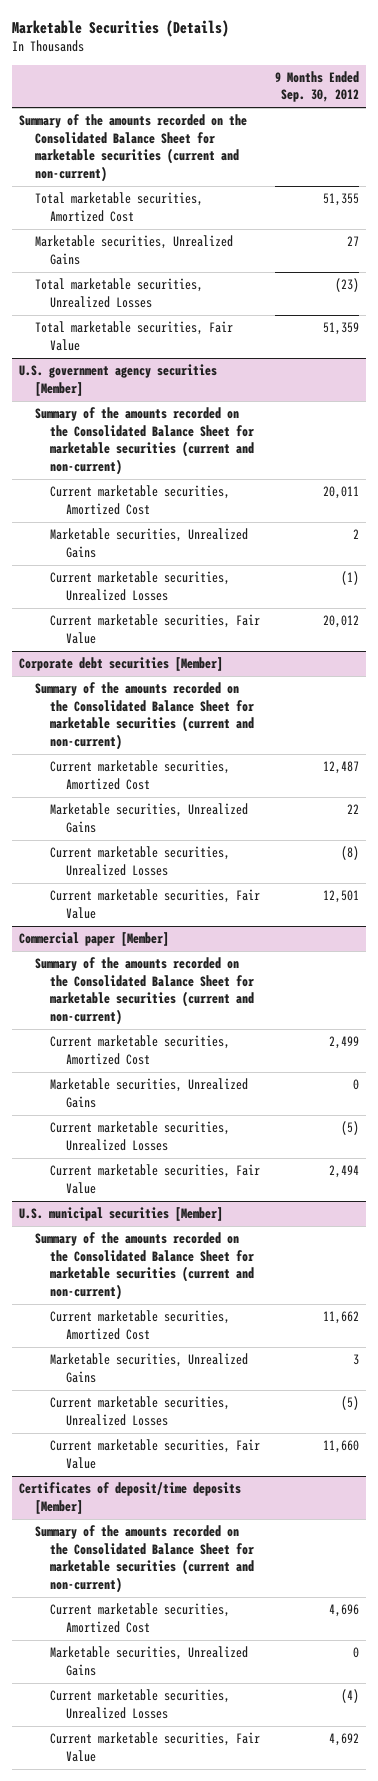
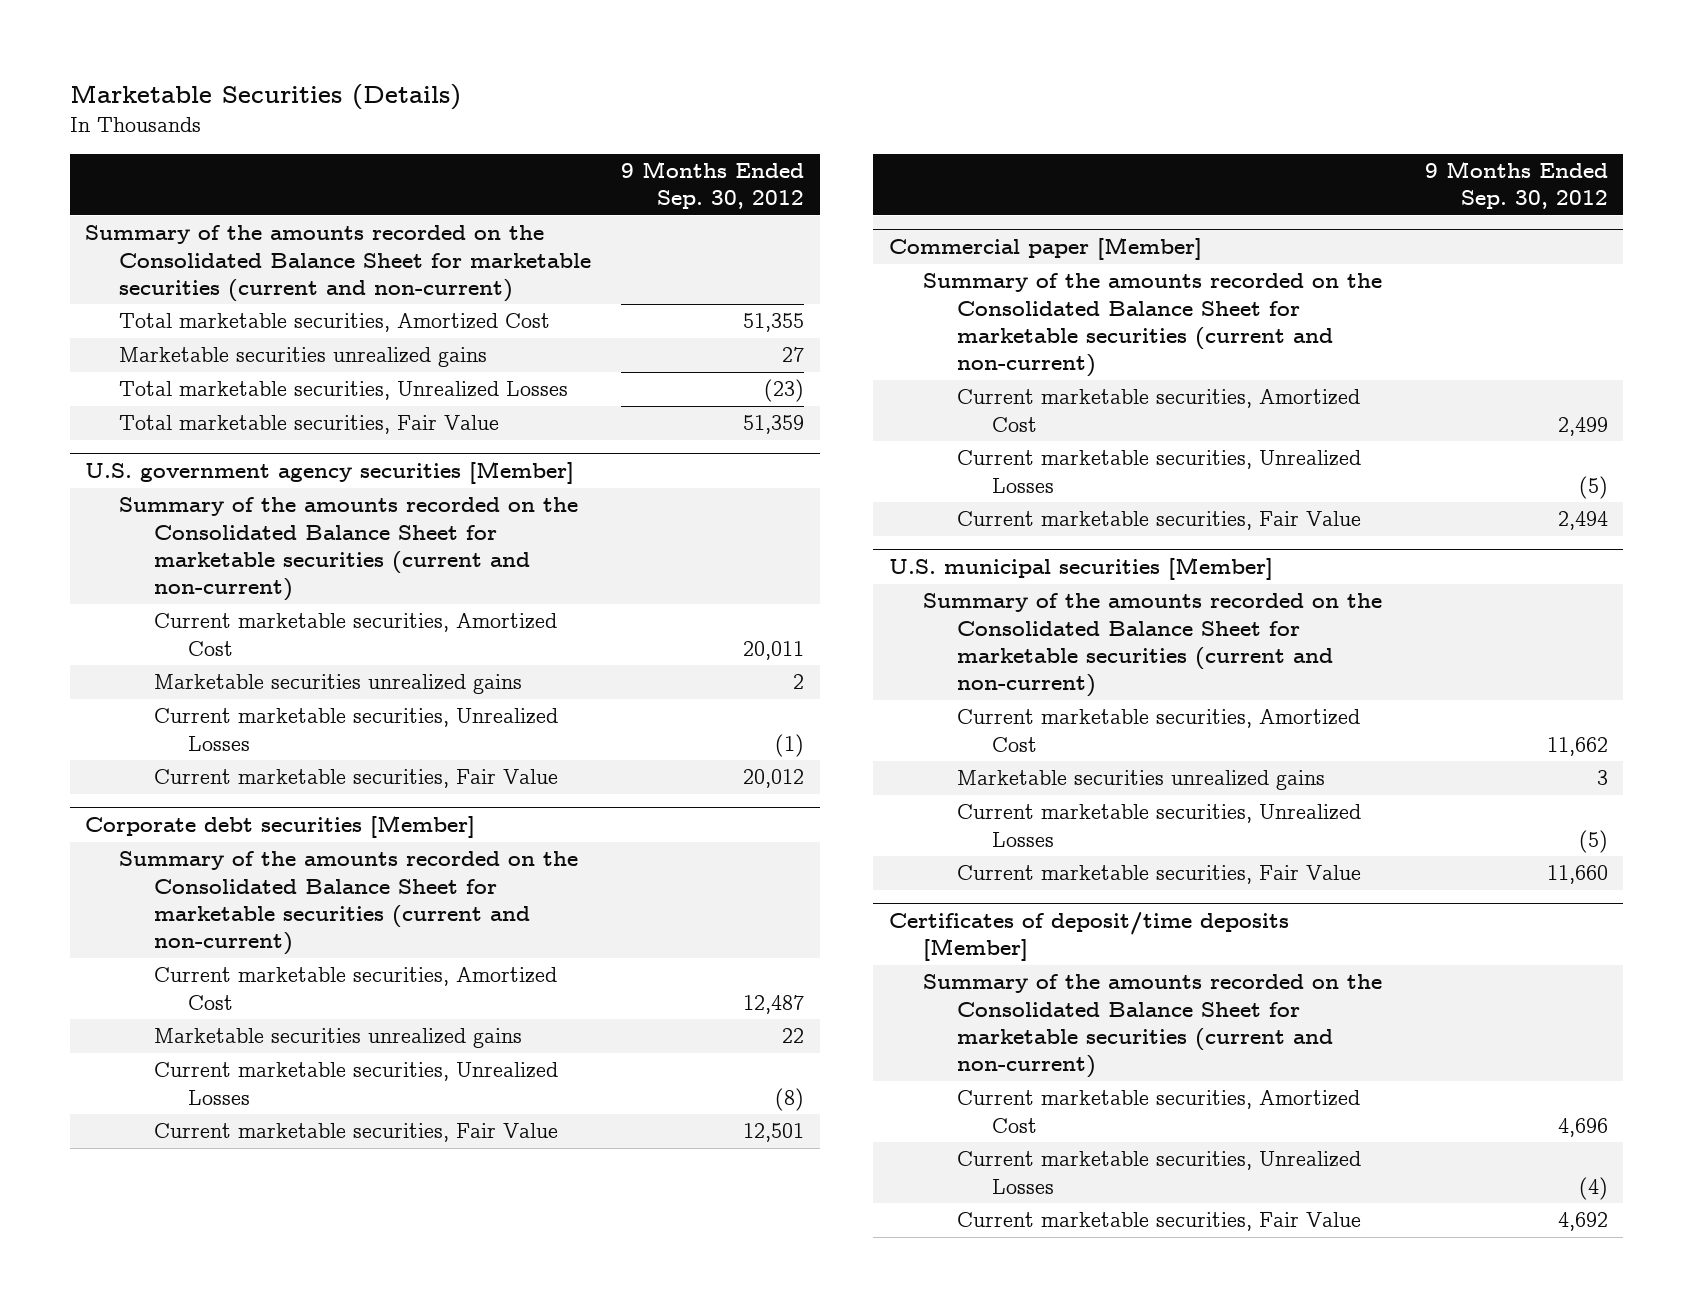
- Marketable securities, Unrealized Gains | 27
+ Marketable securities unrealized gains | 27
@ U.S. government agency securities [Member]
- Marketable securities, Unrealized Gains | 2
+ Marketable securities unrealized gains | 2
@ Corporate debt securities [Member]
- Marketable securities, Unrealized Gains | 22
+ Marketable securities unrealized gains | 22
@ Commercial paper [Member]
- Marketable securities, Unrealized Gains | 0
@ U.S. municipal securities [Member]
- Marketable securities, Unrealized Gains | 3
+ Marketable securities unrealized gains | 3
@ Certificates of deposit/time deposits [Member]
- Marketable securities, Unrealized Gains | 0

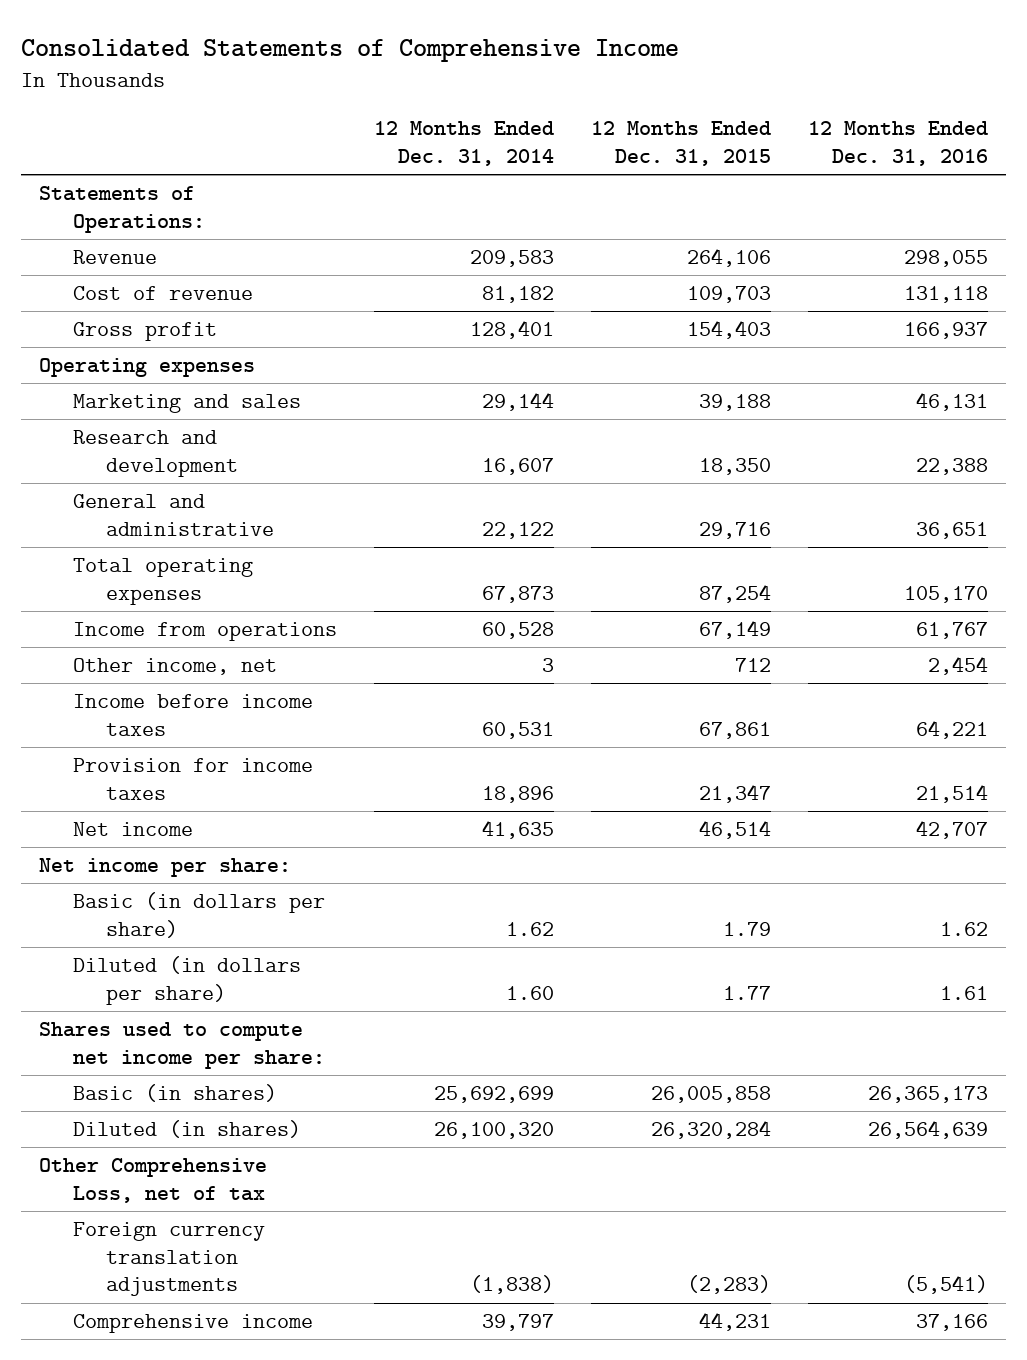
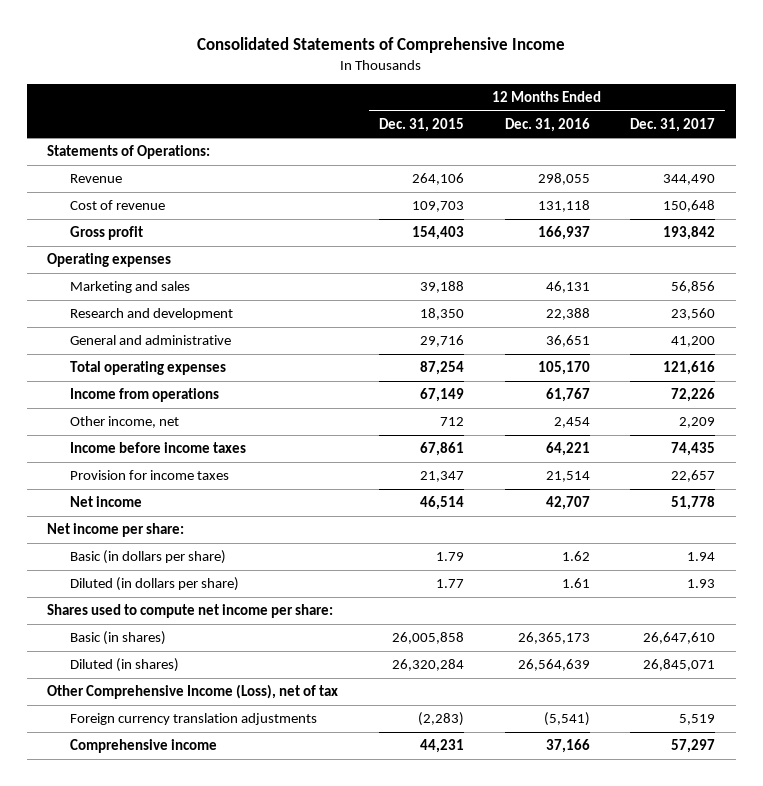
- | 12 Months Ended Dec. 31, 2014 | 12 Months Ended Dec. 31, 2015 | 12 Months Ended Dec. 31, 2016
+ | 12 Months Ended Dec. 31, 2015 | 12 Months Ended Dec. 31, 2016 | 12 Months Ended Dec. 31, 2017
- Other Comprehensive Loss, net of tax
+ Other Comprehensive Income (Loss), net of tax

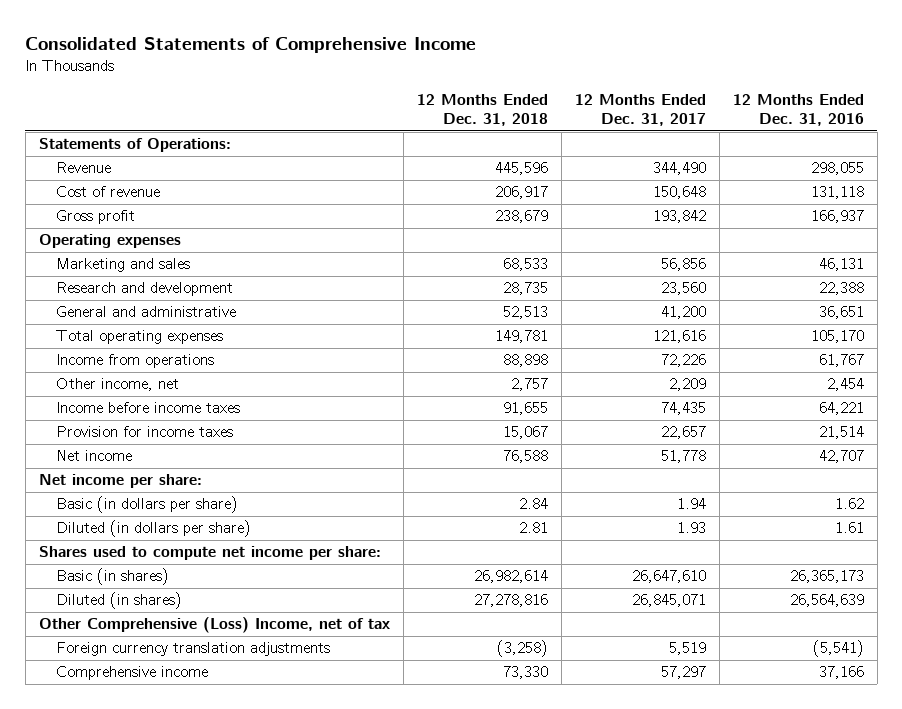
- | 12 Months Ended Dec. 31, 2015 | 12 Months Ended Dec. 31, 2016 | 12 Months Ended Dec. 31, 2017
+ | 12 Months Ended Dec. 31, 2018 | 12 Months Ended Dec. 31, 2017 | 12 Months Ended Dec. 31, 2016
- Other Comprehensive Income (Loss), net of tax
+ Other Comprehensive (Loss) Income, net of tax

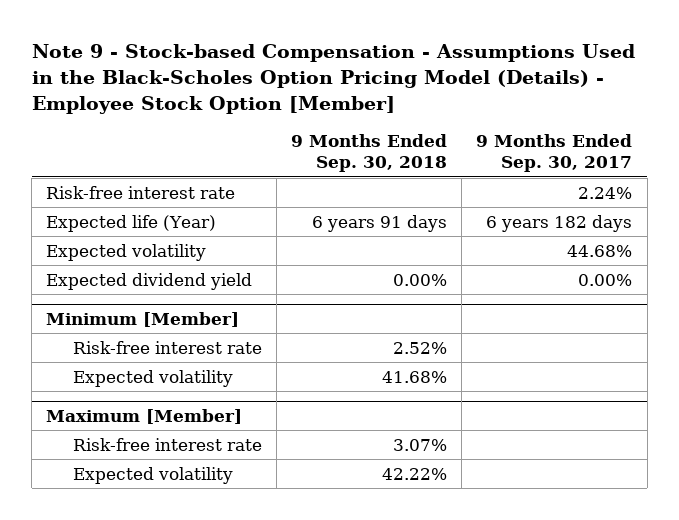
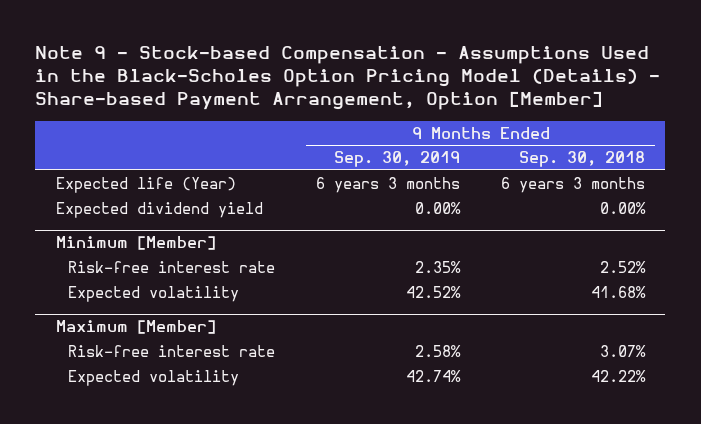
- Note 9 - Stock-based Compensation - Assumptions Used in the Black-Scholes Option Pricing Model (Details) - Employee Stock Option [Member]
+ Note 9 - Stock-based Compensation - Assumptions Used in the Black-Scholes Option Pricing Model (Details) - Share-based Payment Arrangement, Option [Member]
- | 9 Months Ended Sep. 30, 2018 | 9 Months Ended Sep. 30, 2017
+ | 9 Months Ended Sep. 30, 2019 | 9 Months Ended Sep. 30, 2018
- Risk-free interest rate | | 2.24%
- Expected life (Year) | 6 years 91 days | 6 years 182 days
- Expected volatility | | 44.68%
+ Expected life (Year) | 6 years 3 months | 6 years 3 months

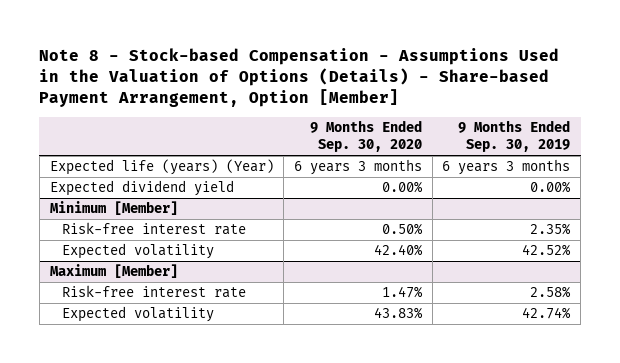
- Note 9 - Stock-based Compensation - Assumptions Used in the Black-Scholes Option Pricing Model (Details) - Share-based Payment Arrangement, Option [Member]
+ Note 8 - Stock-based Compensation - Assumptions Used in the Valuation of Options (Details) - Share-based Payment Arrangement, Option [Member]
- | 9 Months Ended Sep. 30, 2019 | 9 Months Ended Sep. 30, 2018
+ | 9 Months Ended Sep. 30, 2020 | 9 Months Ended Sep. 30, 2019
- Expected life (Year) | 6 years 3 months | 6 years 3 months
+ Expected life (years) (Year) | 6 years 3 months | 6 years 3 months

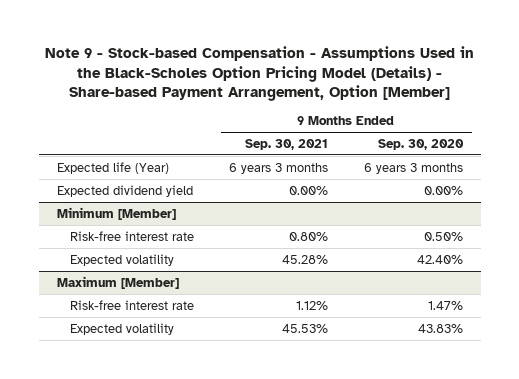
- Note 8 - Stock-based Compensation - Assumptions Used in the Valuation of Options (Details) - Share-based Payment Arrangement, Option [Member]
+ Note 9 - Stock-based Compensation - Assumptions Used in the Black-Scholes Option Pricing Model (Details) - Share-based Payment Arrangement, Option [Member]
- | 9 Months Ended Sep. 30, 2020 | 9 Months Ended Sep. 30, 2019
+ | 9 Months Ended Sep. 30, 2021 | 9 Months Ended Sep. 30, 2020
- Expected life (years) (Year) | 6 years 3 months | 6 years 3 months
+ Expected life (Year) | 6 years 3 months | 6 years 3 months

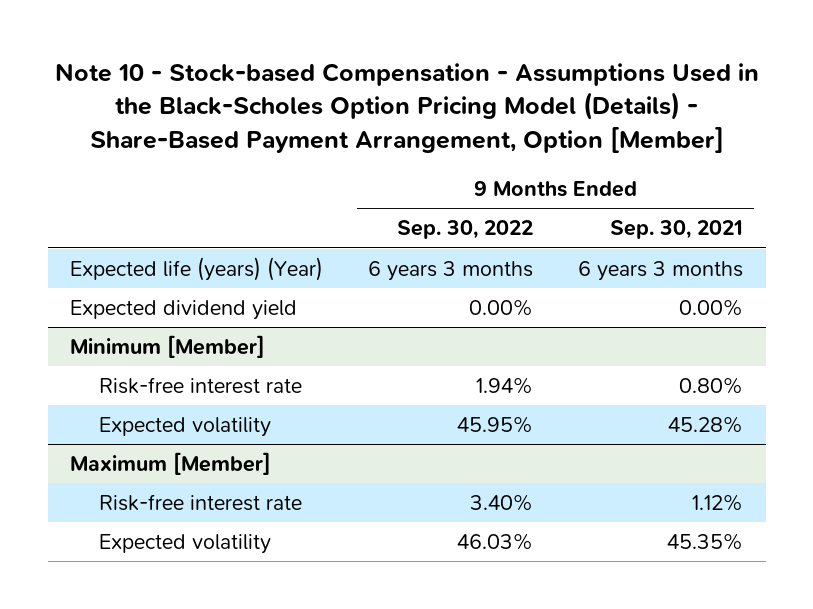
- Note 9 - Stock-based Compensation - Assumptions Used in the Black-Scholes Option Pricing Model (Details) - Share-based Payment Arrangement, Option [Member]
+ Note 10 - Stock-based Compensation - Assumptions Used in the Black-Scholes Option Pricing Model (Details) - Share-Based Payment Arrangement, Option [Member]
- | 9 Months Ended Sep. 30, 2021 | 9 Months Ended Sep. 30, 2020
+ | 9 Months Ended Sep. 30, 2022 | 9 Months Ended Sep. 30, 2021
- Expected life (Year) | 6 years 3 months | 6 years 3 months
+ Expected life (years) (Year) | 6 years 3 months | 6 years 3 months
@ Maximum [Member]
- Expected volatility | 45.53% | 43.83%
+ Expected volatility | 46.03% | 45.35%

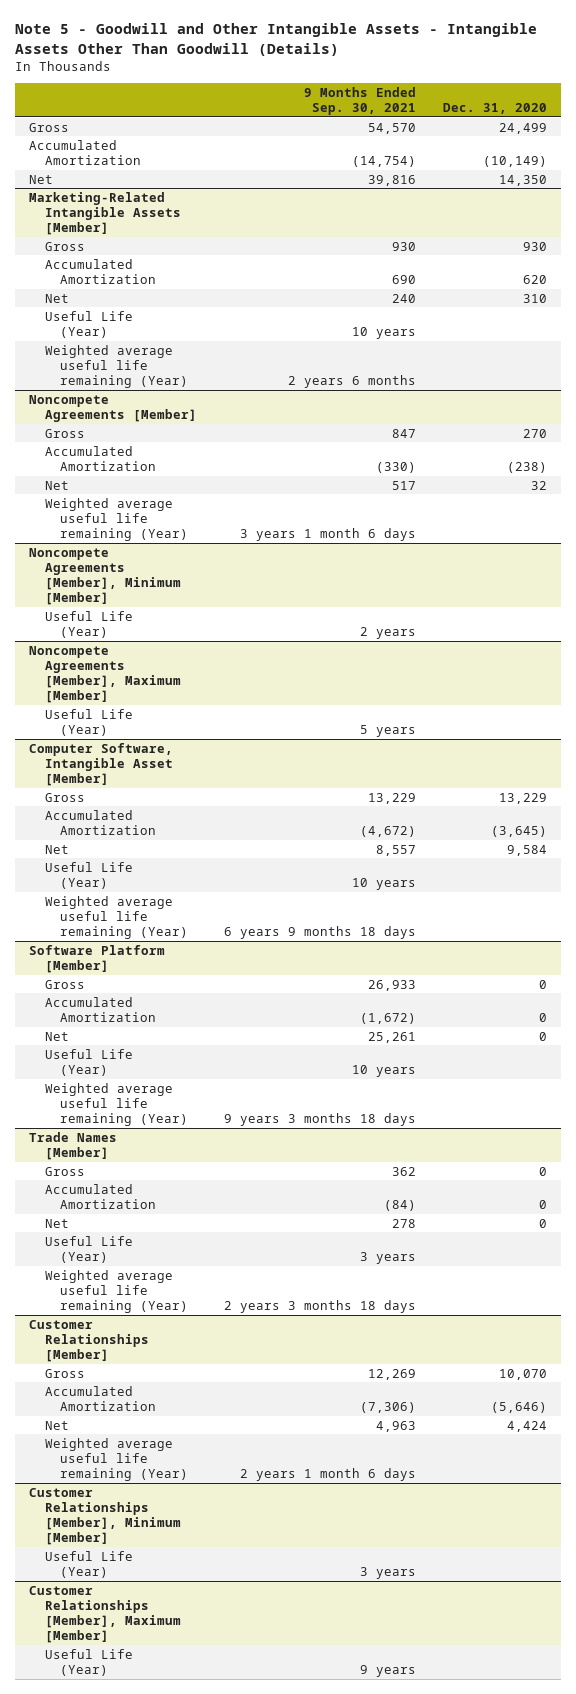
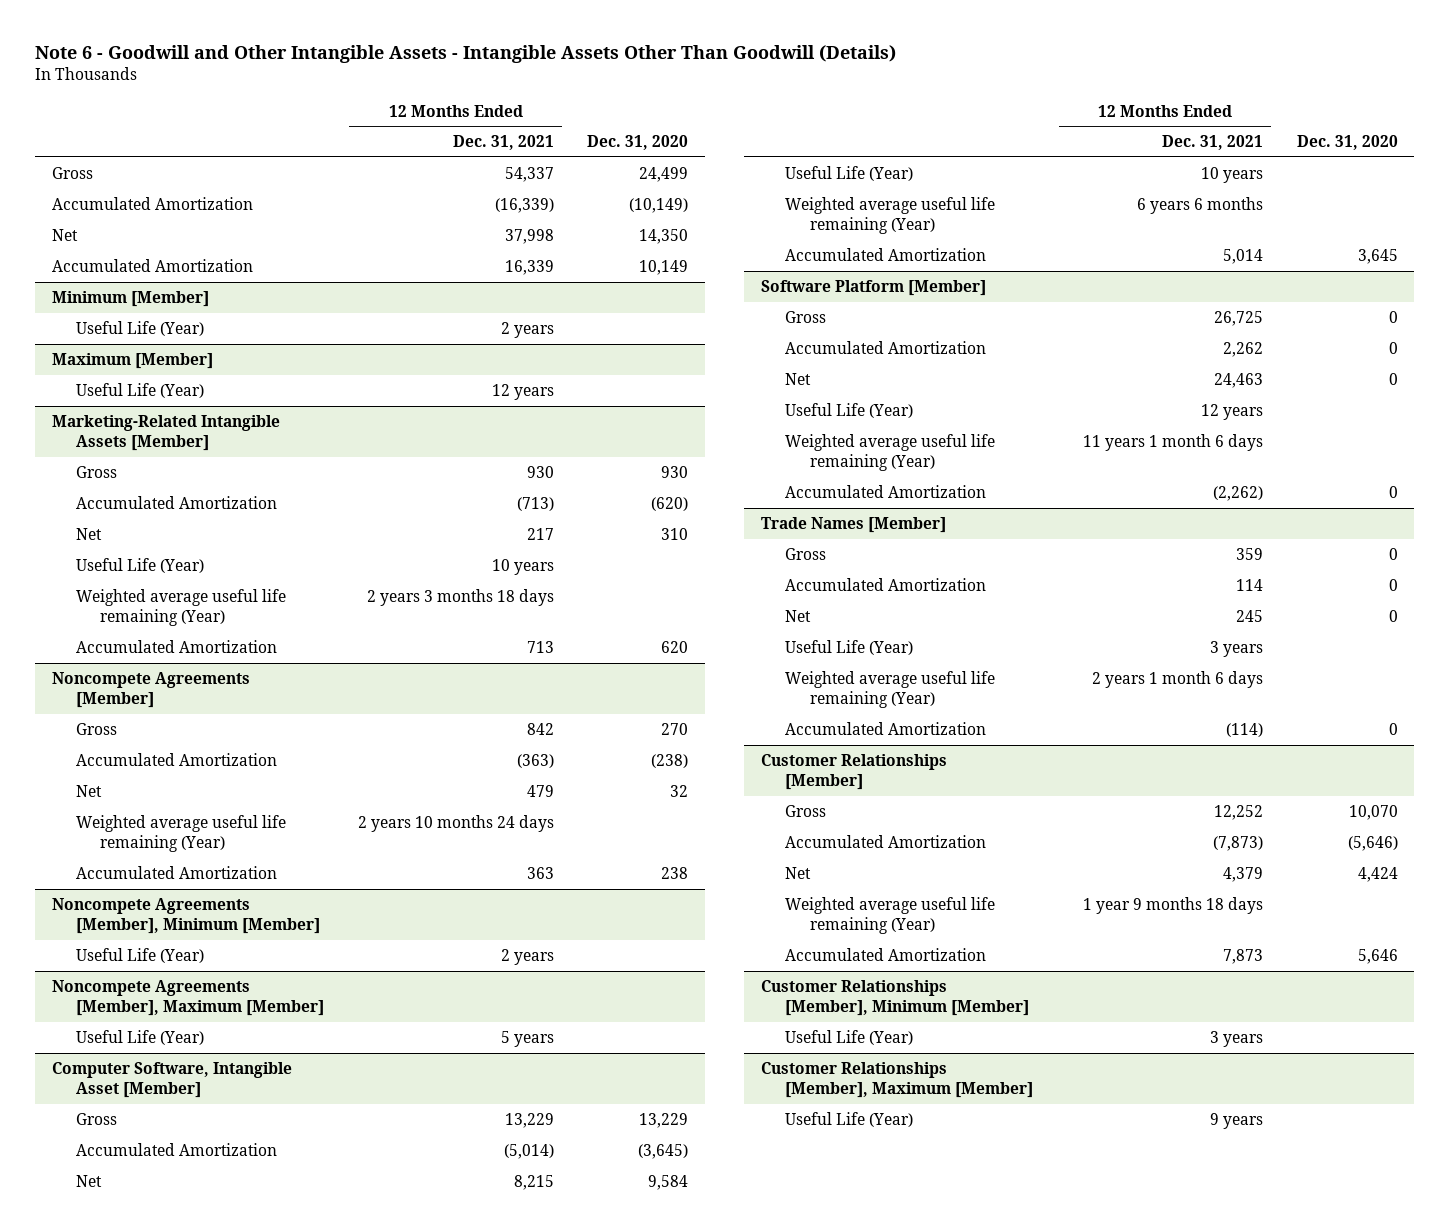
- Note 5 - Goodwill and Other Intangible Assets - Intangible Assets Other Than Goodwill (Details)
+ Note 6 - Goodwill and Other Intangible Assets - Intangible Assets Other Than Goodwill (Details)
- | 9 Months Ended Sep. 30, 2021 | Dec. 31, 2020
+ | 12 Months Ended Dec. 31, 2021 | Dec. 31, 2020
+ Accumulated Amortization | 16,339 | 10,149
+ Minimum [Member]
+ Useful Life (Year) | 2 years |
+ Maximum [Member]
+ Useful Life (Year) | 12 years |
@ Marketing-Related Intangible Assets [Member]
+ Accumulated Amortization | (713) | (620)
moved down: Accumulated Amortization | 713 | 620
@ Noncompete Agreements [Member]
+ Accumulated Amortization | 363 | 238
@ Computer Software, Intangible Asset [Member]
+ Accumulated Amortization | 5,014 | 3,645
@ Software Platform [Member]
+ Accumulated Amortization | (2,262) | 0
@ Trade Names [Member]
+ Accumulated Amortization | (114) | 0
@ Customer Relationships [Member]
+ Accumulated Amortization | 7,873 | 5,646

